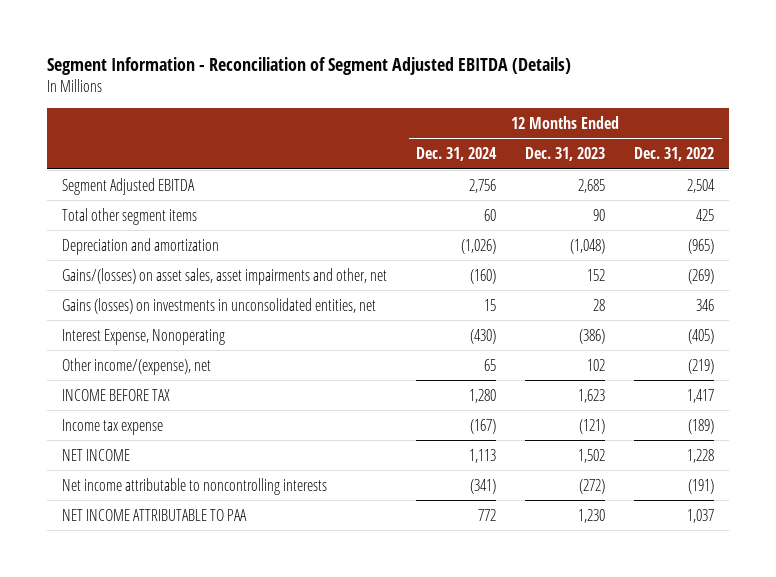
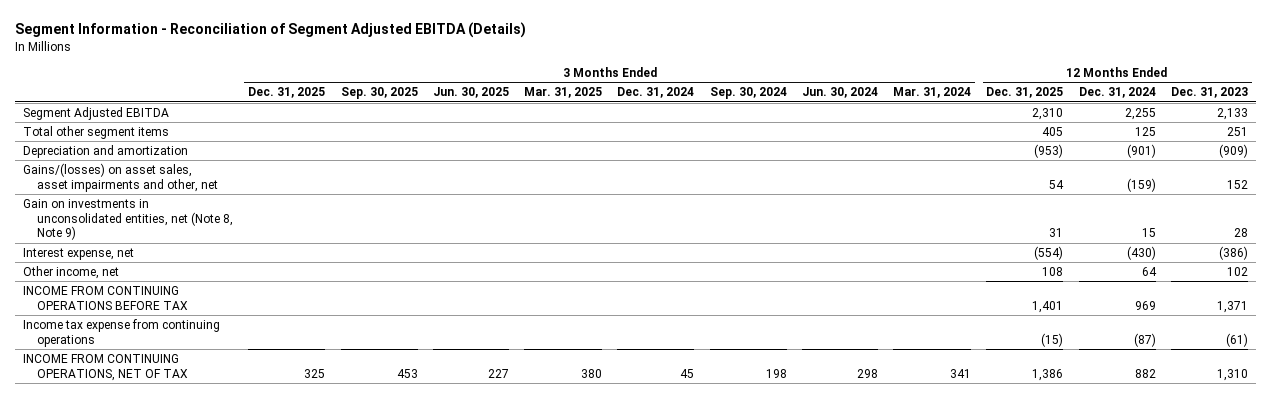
- | 12 Months Ended Dec. 31, 2024 | 12 Months Ended Dec. 31, 2023 | 12 Months Ended Dec. 31, 2022
+ | 3 Months Ended Dec. 31, 2025 | 3 Months Ended Sep. 30, 2025 | 3 Months Ended Jun. 30, 2025 | 3 Months Ended Mar. 31, 2025 | 3 Months Ended Dec. 31, 2024 | 3 Months Ended Sep. 30, 2024 | 3 Months Ended Jun. 30, 2024 | 3 Months Ended Mar. 31, 2024 | 12 Months Ended Dec. 31, 2025 | 12 Months Ended Dec. 31, 2024 | 12 Months Ended Dec. 31, 2023
- Segment Adjusted EBITDA | 2,756 | 2,685 | 2,504
- Total other segment items | 60 | 90 | 425
- Depreciation and amortization | (1,026) | (1,048) | (965)
- Gains/(losses) on asset sales, asset impairments and other, net | (160) | 152 | (269)
- Gains (losses) on investments in unconsolidated entities, net | 15 | 28 | 346
- Interest Expense, Nonoperating | (430) | (386) | (405)
- Other income/(expense), net | 65 | 102 | (219)
- INCOME BEFORE TAX | 1,280 | 1,623 | 1,417
- Income tax expense | (167) | (121) | (189)
- NET INCOME | 1,113 | 1,502 | 1,228
- Net income attributable to noncontrolling interests | (341) | (272) | (191)
- NET INCOME ATTRIBUTABLE TO PAA | 772 | 1,230 | 1,037
+ Segment Adjusted EBITDA | | | | | | | | | 2,310 | 2,255 | 2,133
+ Total other segment items | | | | | | | | | 405 | 125 | 251
+ Depreciation and amortization | | | | | | | | | (953) | (901) | (909)
+ Gains/(losses) on asset sales, asset impairments and other, net | | | | | | | | | 54 | (159) | 152
+ Gain on investments in unconsolidated entities, net (Note 8, Note 9) | | | | | | | | | 31 | 15 | 28
+ Interest expense, net | | | | | | | | | (554) | (430) | (386)
+ Other income, net | | | | | | | | | 108 | 64 | 102
+ INCOME FROM CONTINUING OPERATIONS BEFORE TAX | | | | | | | | | 1,401 | 969 | 1,371
+ Income tax expense from continuing operations | | | | | | | | | (15) | (87) | (61)
+ INCOME FROM CONTINUING OPERATIONS, NET OF TAX | 325 | 453 | 227 | 380 | 45 | 198 | 298 | 341 | 1,386 | 882 | 1,310

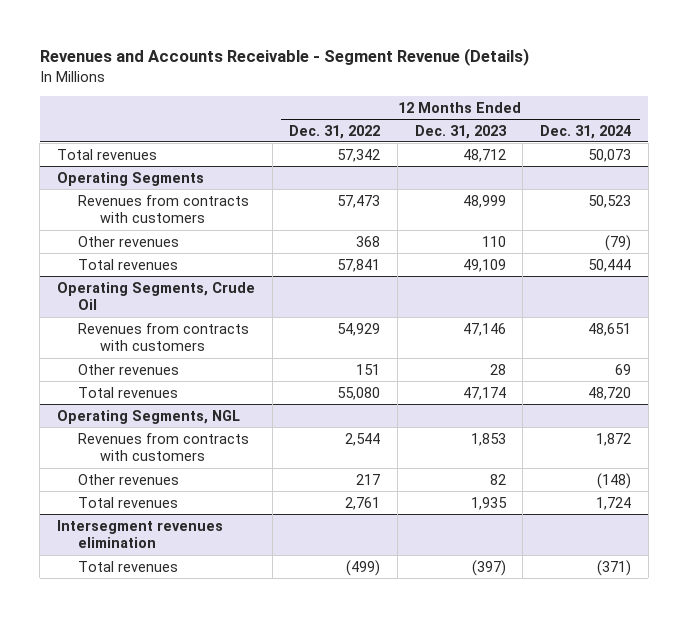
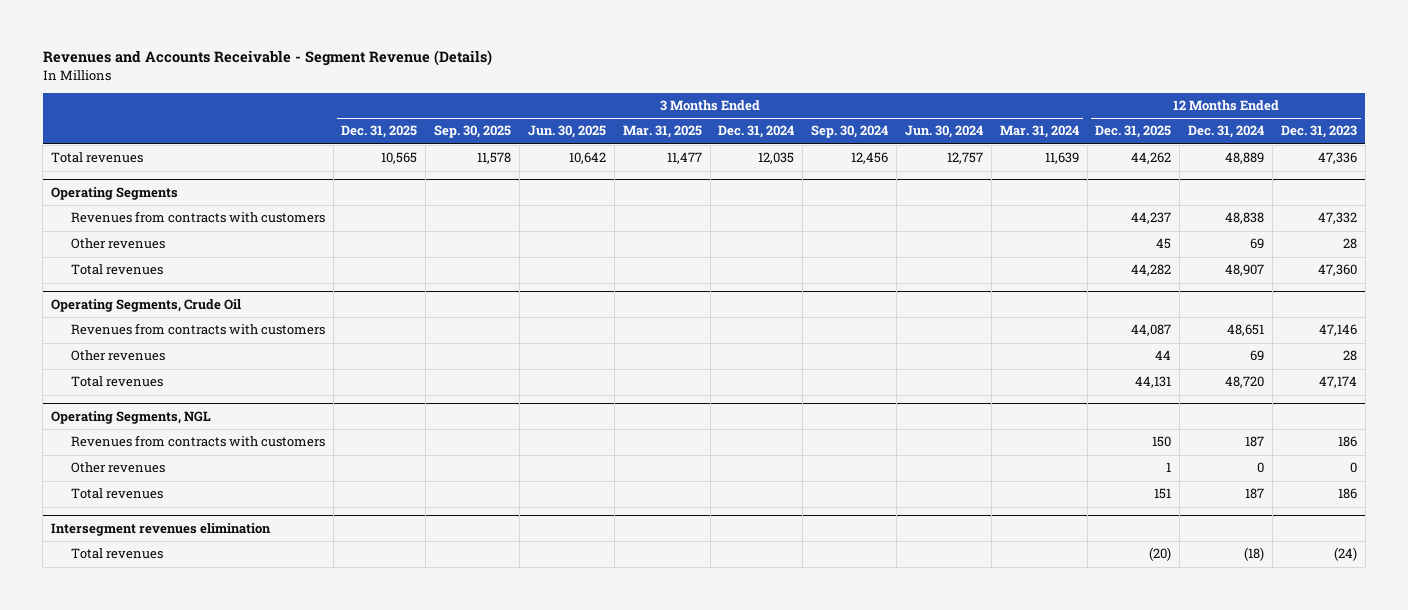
- | 12 Months Ended Dec. 31, 2022 | 12 Months Ended Dec. 31, 2023 | 12 Months Ended Dec. 31, 2024
+ | 3 Months Ended Dec. 31, 2025 | 3 Months Ended Sep. 30, 2025 | 3 Months Ended Jun. 30, 2025 | 3 Months Ended Mar. 31, 2025 | 3 Months Ended Dec. 31, 2024 | 3 Months Ended Sep. 30, 2024 | 3 Months Ended Jun. 30, 2024 | 3 Months Ended Mar. 31, 2024 | 12 Months Ended Dec. 31, 2025 | 12 Months Ended Dec. 31, 2024 | 12 Months Ended Dec. 31, 2023
- Total revenues | 57,342 | 48,712 | 50,073
+ Total revenues | 10,565 | 11,578 | 10,642 | 11,477 | 12,035 | 12,456 | 12,757 | 11,639 | 44,262 | 48,889 | 47,336
@ Operating Segments
- Revenues from contracts with customers | 57,473 | 48,999 | 50,523
- Other revenues | 368 | 110 | (79)
- Total revenues | 57,841 | 49,109 | 50,444
+ Revenues from contracts with customers | | | | | | | | | 44,237 | 48,838 | 47,332
+ Other revenues | | | | | | | | | 45 | 69 | 28
+ Total revenues | | | | | | | | | 44,282 | 48,907 | 47,360
@ Operating Segments, NGL
- Revenues from contracts with customers | 2,544 | 1,853 | 1,872
- Other revenues | 217 | 82 | (148)
- Total revenues | 2,761 | 1,935 | 1,724
+ Revenues from contracts with customers | | | | | | | | | 150 | 187 | 186
+ Other revenues | | | | | | | | | 1 | 0 | 0
+ Total revenues | | | | | | | | | 151 | 187 | 186
@ Intersegment revenues elimination
- Total revenues | (499) | (397) | (371)
+ Total revenues | | | | | | | | | (20) | (18) | (24)

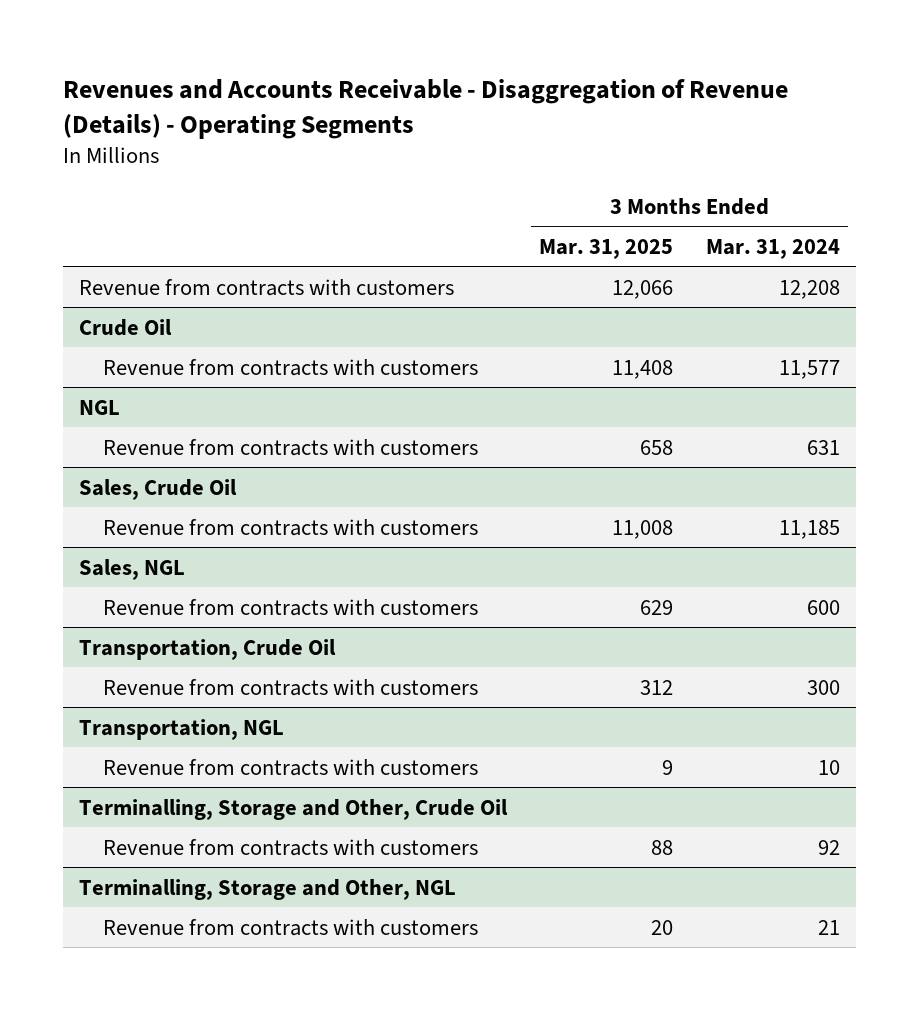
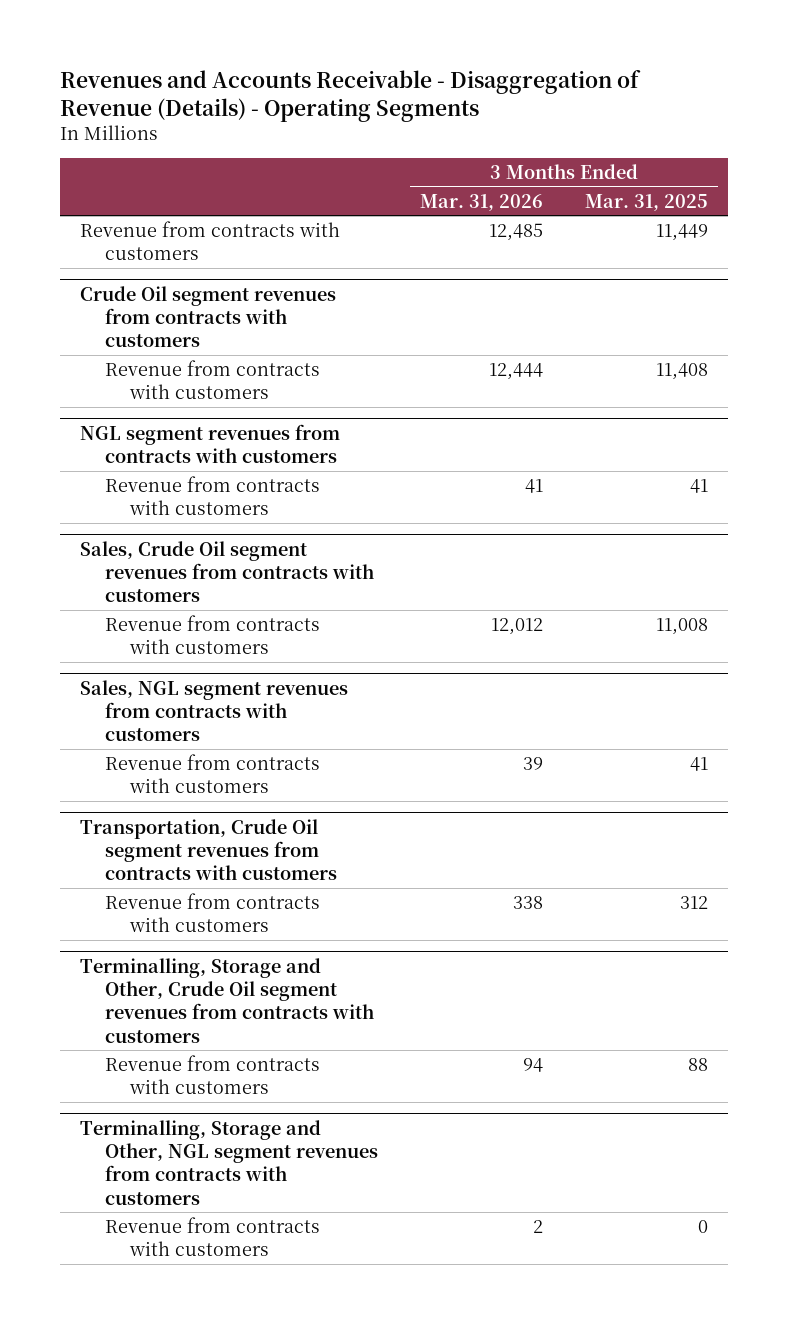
- | 3 Months Ended Mar. 31, 2025 | 3 Months Ended Mar. 31, 2024
+ | 3 Months Ended Mar. 31, 2026 | 3 Months Ended Mar. 31, 2025
- Revenue from contracts with customers | 12,066 | 12,208
- Crude Oil
+ Revenue from contracts with customers | 12,485 | 11,449
+ Crude Oil segment revenues from contracts with customers
- NGL
- Revenue from contracts with customers | 658 | 631
- Sales, Crude Oil
+ NGL segment revenues from contracts with customers
+ Revenue from contracts with customers | 41 | 41
+ Sales, Crude Oil segment revenues from contracts with customers
- Sales, NGL
- Revenue from contracts with customers | 629 | 600
- Transportation, Crude Oil
+ Sales, NGL segment revenues from contracts with customers
+ Revenue from contracts with customers | 39 | 41
+ Transportation, Crude Oil segment revenues from contracts with customers
- Transportation, NGL
- Revenue from contracts with customers | 9 | 10
- Terminalling, Storage and Other, Crude Oil
+ Terminalling, Storage and Other, Crude Oil segment revenues from contracts with customers
- Terminalling, Storage and Other, NGL
- Revenue from contracts with customers | 20 | 21
+ Terminalling, Storage and Other, NGL segment revenues from contracts with customers
+ Revenue from contracts with customers | 2 | 0

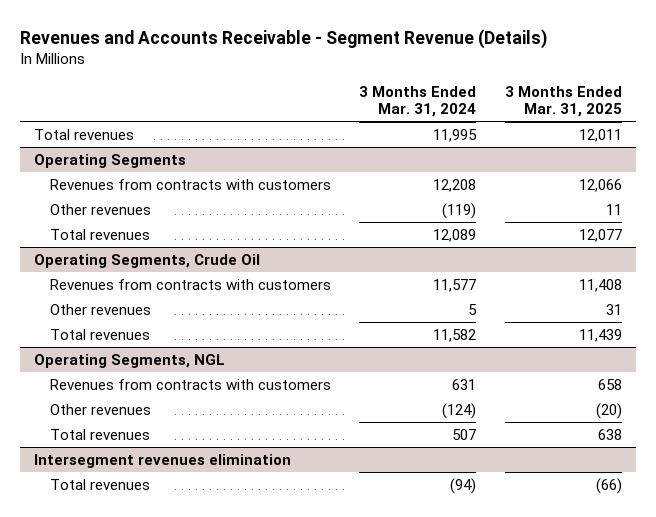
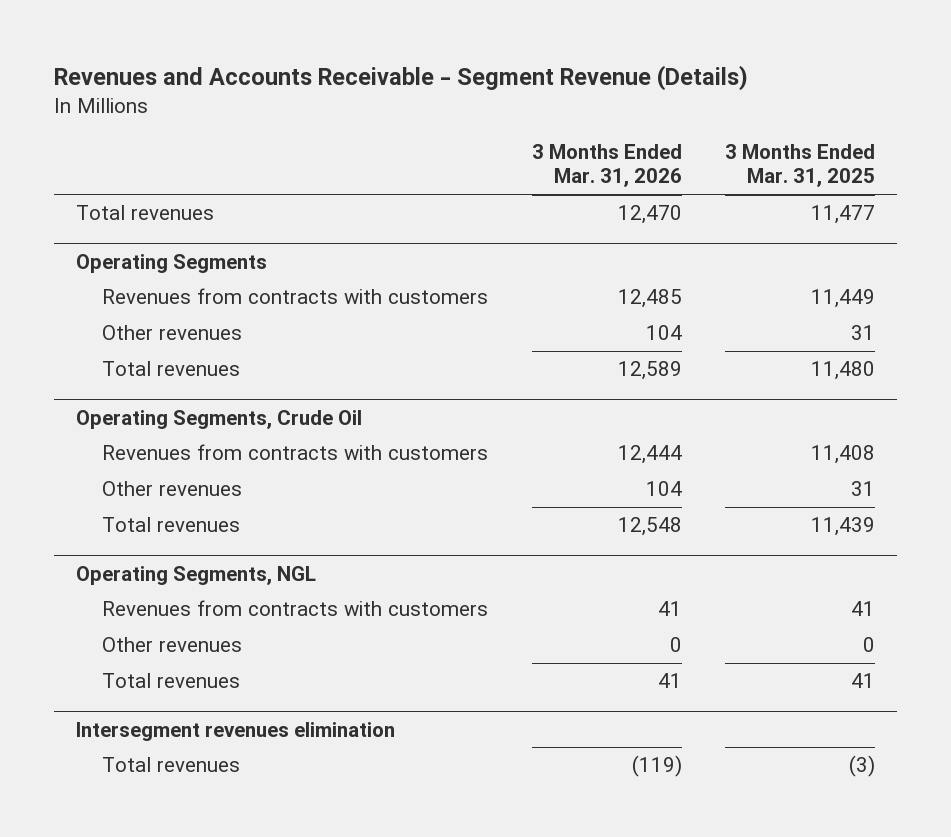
- | 3 Months Ended Mar. 31, 2024 | 3 Months Ended Mar. 31, 2025
+ | 3 Months Ended Mar. 31, 2026 | 3 Months Ended Mar. 31, 2025
- Total revenues | 11,995 | 12,011
+ Total revenues | 12,470 | 11,477
@ Operating Segments
- Revenues from contracts with customers | 12,208 | 12,066
- Other revenues | (119) | 11
- Total revenues | 12,089 | 12,077
+ Revenues from contracts with customers | 12,485 | 11,449
+ Other revenues | 104 | 31
+ Total revenues | 12,589 | 11,480
@ Operating Segments, NGL
- Revenues from contracts with customers | 631 | 658
- Other revenues | (124) | (20)
- Total revenues | 507 | 638
+ Revenues from contracts with customers | 41 | 41
+ Other revenues | 0 | 0
+ Total revenues | 41 | 41
@ Intersegment revenues elimination
- Total revenues | (94) | (66)
+ Total revenues | (119) | (3)

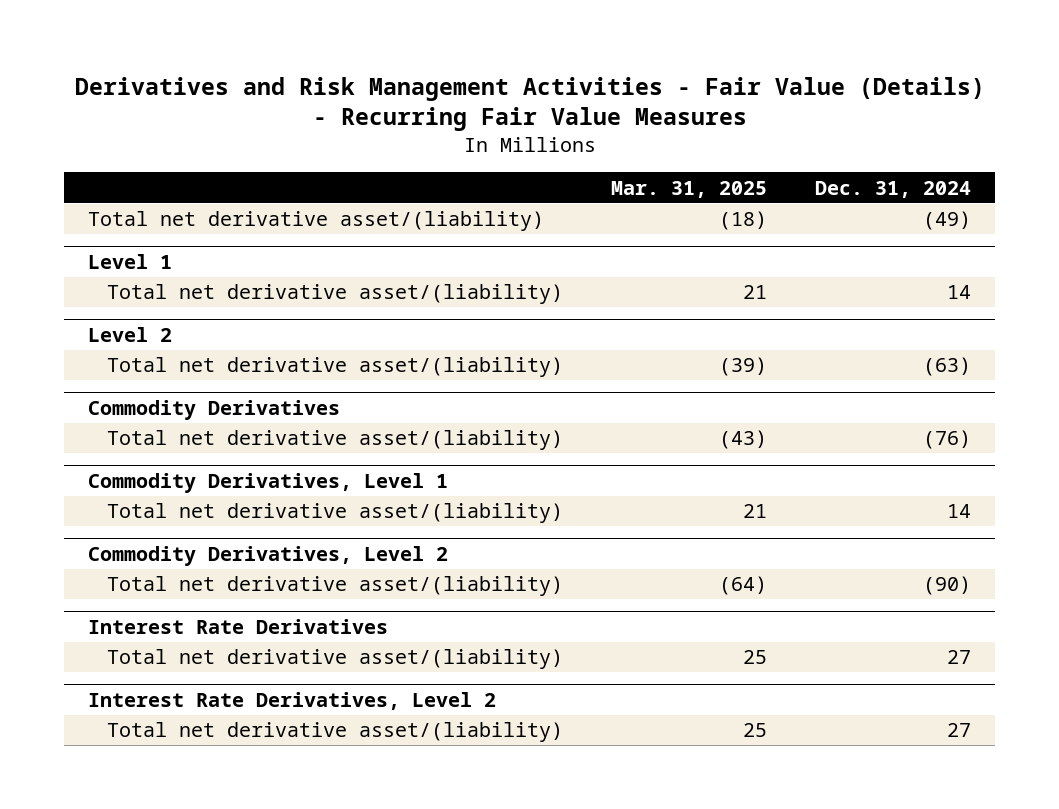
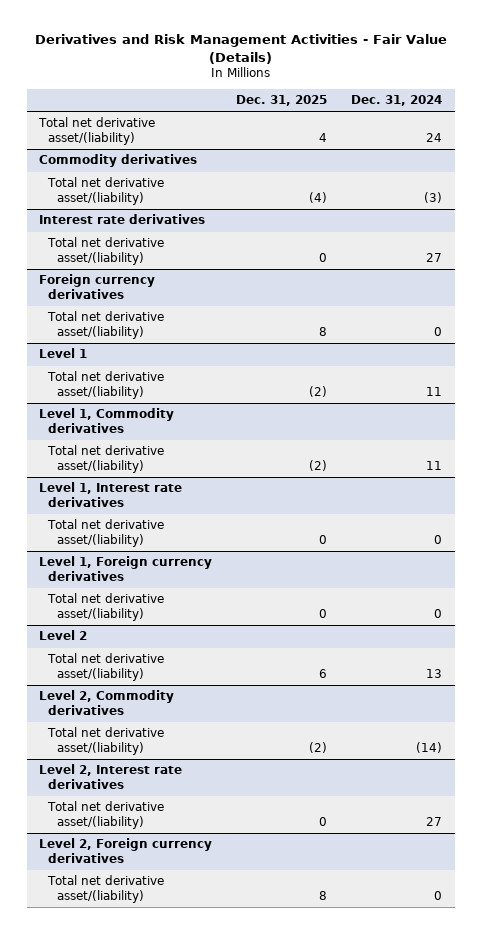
- Derivatives and Risk Management Activities - Fair Value (Details) - Recurring Fair Value Measures
+ Derivatives and Risk Management Activities - Fair Value (Details)
- | Mar. 31, 2025 | Dec. 31, 2024
+ | Dec. 31, 2025 | Dec. 31, 2024
- Total net derivative asset/(liability) | (18) | (49)
+ Total net derivative asset/(liability) | 4 | 24
+ Commodity derivatives
+ Total net derivative asset/(liability) | (4) | (3)
+ Interest rate derivatives
+ Total net derivative asset/(liability) | 0 | 27
+ Foreign currency derivatives
+ Total net derivative asset/(liability) | 8 | 0
@ Level 1
- Total net derivative asset/(liability) | 21 | 14
+ Total net derivative asset/(liability) | (2) | 11
+ Level 1, Commodity derivatives
+ Total net derivative asset/(liability) | (2) | 11
+ Level 1, Interest rate derivatives
+ Total net derivative asset/(liability) | 0 | 0
+ Level 1, Foreign currency derivatives
+ Total net derivative asset/(liability) | 0 | 0
@ Level 2
- Total net derivative asset/(liability) | (39) | (63)
- Commodity Derivatives
- Total net derivative asset/(liability) | (43) | (76)
- Commodity Derivatives, Level 1
- Total net derivative asset/(liability) | 21 | 14
- Commodity Derivatives, Level 2
- Total net derivative asset/(liability) | (64) | (90)
- Interest Rate Derivatives
- Total net derivative asset/(liability) | 25 | 27
- Interest Rate Derivatives, Level 2
@ Level 2
+ Total net derivative asset/(liability) | 6 | 13
+ Level 2, Commodity derivatives
+ Total net derivative asset/(liability) | (2) | (14)
+ Level 2, Interest rate derivatives
+ Level 2, Foreign currency derivatives
+ Total net derivative asset/(liability) | 8 | 0

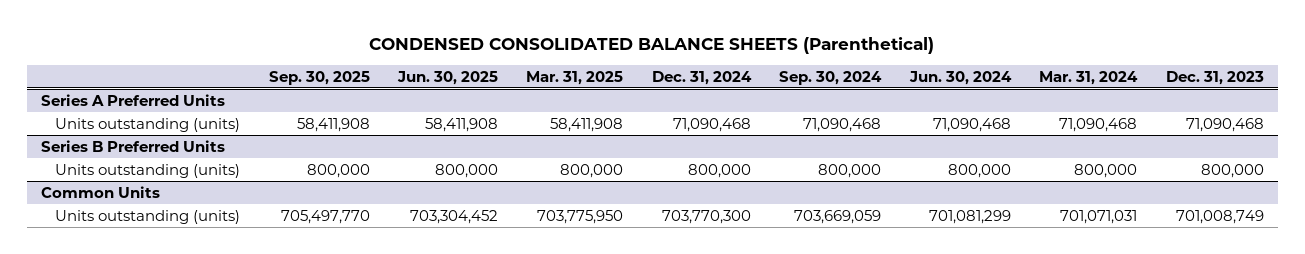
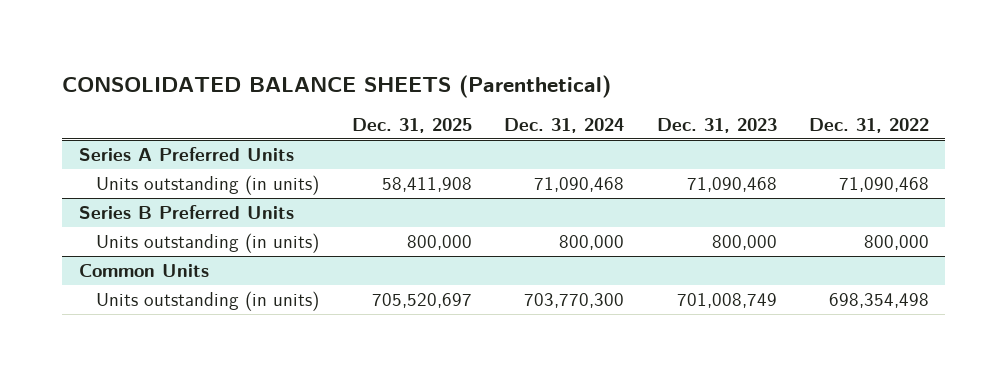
- CONDENSED CONSOLIDATED BALANCE SHEETS (Parenthetical)
+ CONSOLIDATED BALANCE SHEETS (Parenthetical)
- | Sep. 30, 2025 | Jun. 30, 2025 | Mar. 31, 2025 | Dec. 31, 2024 | Sep. 30, 2024 | Jun. 30, 2024 | Mar. 31, 2024 | Dec. 31, 2023
+ | Dec. 31, 2025 | Dec. 31, 2024 | Dec. 31, 2023 | Dec. 31, 2022
@ Series A Preferred Units
- Units outstanding (units) | 58,411,908 | 58,411,908 | 58,411,908 | 71,090,468 | 71,090,468 | 71,090,468 | 71,090,468 | 71,090,468
+ Units outstanding (in units) | 58,411,908 | 71,090,468 | 71,090,468 | 71,090,468
@ Series B Preferred Units
- Units outstanding (units) | 800,000 | 800,000 | 800,000 | 800,000 | 800,000 | 800,000 | 800,000 | 800,000
+ Units outstanding (in units) | 800,000 | 800,000 | 800,000 | 800,000
@ Common Units
- Units outstanding (units) | 705,497,770 | 703,304,452 | 703,775,950 | 703,770,300 | 703,669,059 | 701,081,299 | 701,071,031 | 701,008,749
+ Units outstanding (in units) | 705,520,697 | 703,770,300 | 701,008,749 | 698,354,498

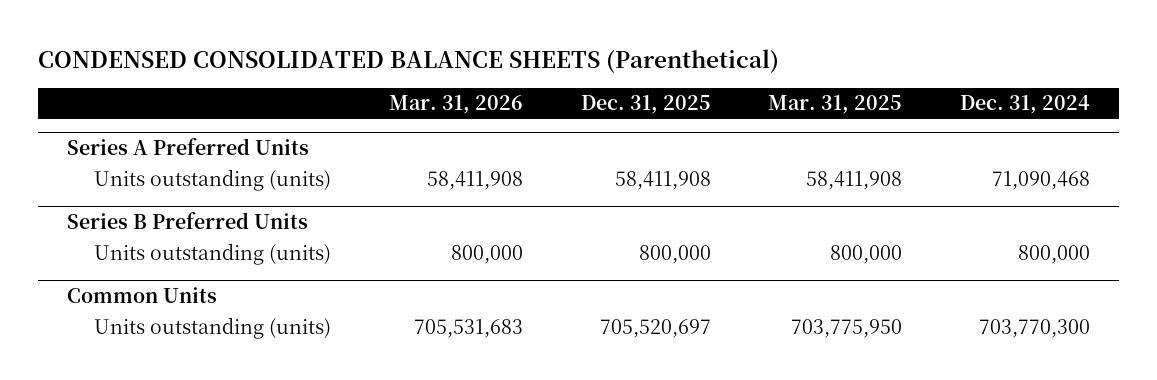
- CONSOLIDATED BALANCE SHEETS (Parenthetical)
+ CONDENSED CONSOLIDATED BALANCE SHEETS (Parenthetical)
- | Dec. 31, 2025 | Dec. 31, 2024 | Dec. 31, 2023 | Dec. 31, 2022
+ | Mar. 31, 2026 | Dec. 31, 2025 | Mar. 31, 2025 | Dec. 31, 2024
@ Series A Preferred Units
- Units outstanding (in units) | 58,411,908 | 71,090,468 | 71,090,468 | 71,090,468
+ Units outstanding (units) | 58,411,908 | 58,411,908 | 58,411,908 | 71,090,468
@ Series B Preferred Units
- Units outstanding (in units) | 800,000 | 800,000 | 800,000 | 800,000
+ Units outstanding (units) | 800,000 | 800,000 | 800,000 | 800,000
@ Common Units
- Units outstanding (in units) | 705,520,697 | 703,770,300 | 701,008,749 | 698,354,498
+ Units outstanding (units) | 705,531,683 | 705,520,697 | 703,775,950 | 703,770,300

